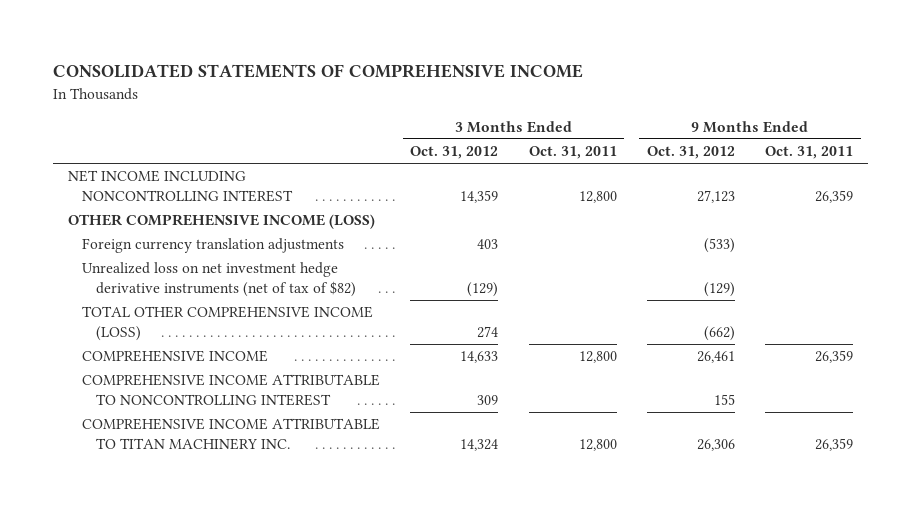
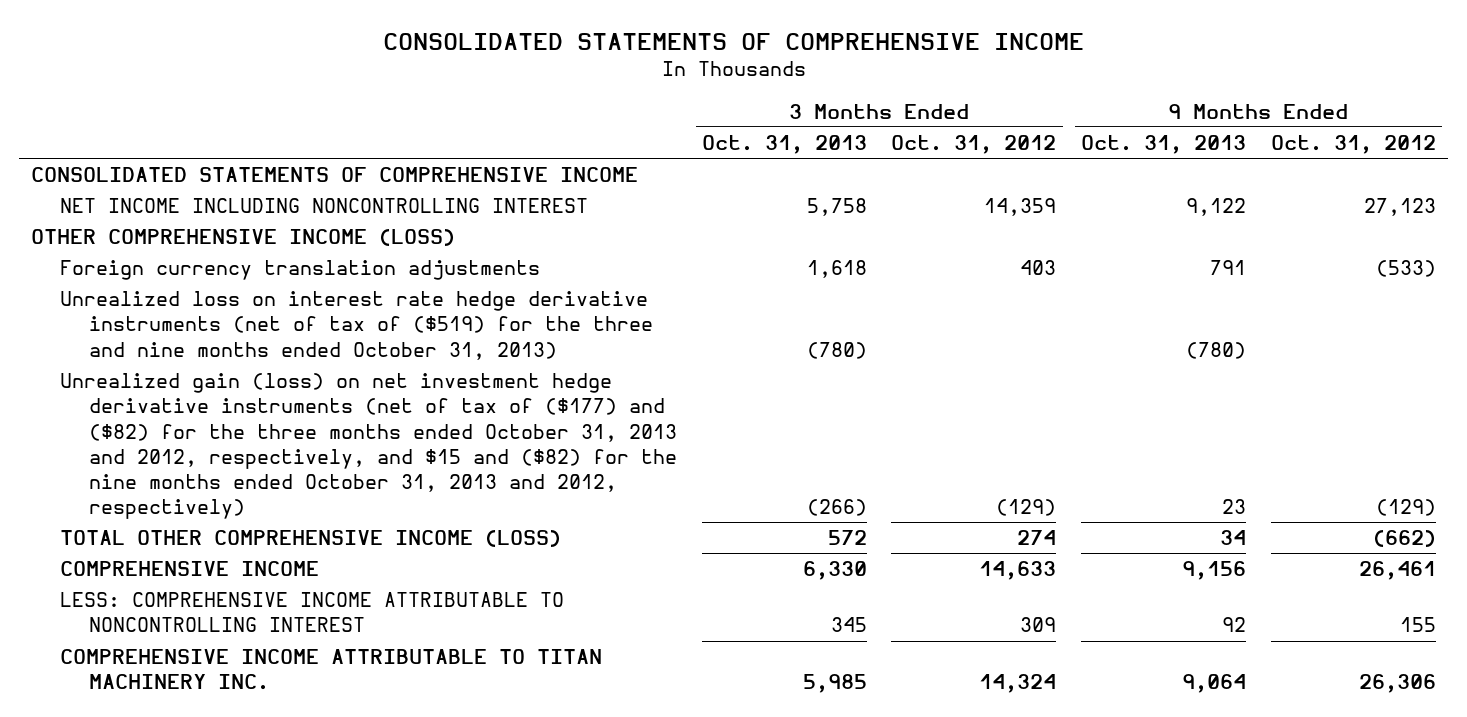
- | 3 Months Ended Oct. 31, 2012 | 3 Months Ended Oct. 31, 2011 | 9 Months Ended Oct. 31, 2012 | 9 Months Ended Oct. 31, 2011
+ | 3 Months Ended Oct. 31, 2013 | 3 Months Ended Oct. 31, 2012 | 9 Months Ended Oct. 31, 2013 | 9 Months Ended Oct. 31, 2012
+ CONSOLIDATED STATEMENTS OF COMPREHENSIVE INCOME
- Unrealized loss on net investment hedge derivative instruments (net of tax of $82) | (129) | | (129) |
+ Unrealized loss on interest rate hedge derivative instruments (net of tax of ($519) for the three and nine months ended October 31, 2013) | (780) | | (780) |
+ Unrealized gain (loss) on net investment hedge derivative instruments (net of tax of ($177) and ($82) for the three months ended October 31, 2013 and 2012, respectively, and $15 and ($82) for the nine months ended October 31, 2013 and 2012, respectively) | (266) | (129) | 23 | (129)
- COMPREHENSIVE INCOME ATTRIBUTABLE TO NONCONTROLLING INTEREST | 309 | | 155 |
+ LESS: COMPREHENSIVE INCOME ATTRIBUTABLE TO NONCONTROLLING INTEREST | 345 | 309 | 92 | 155

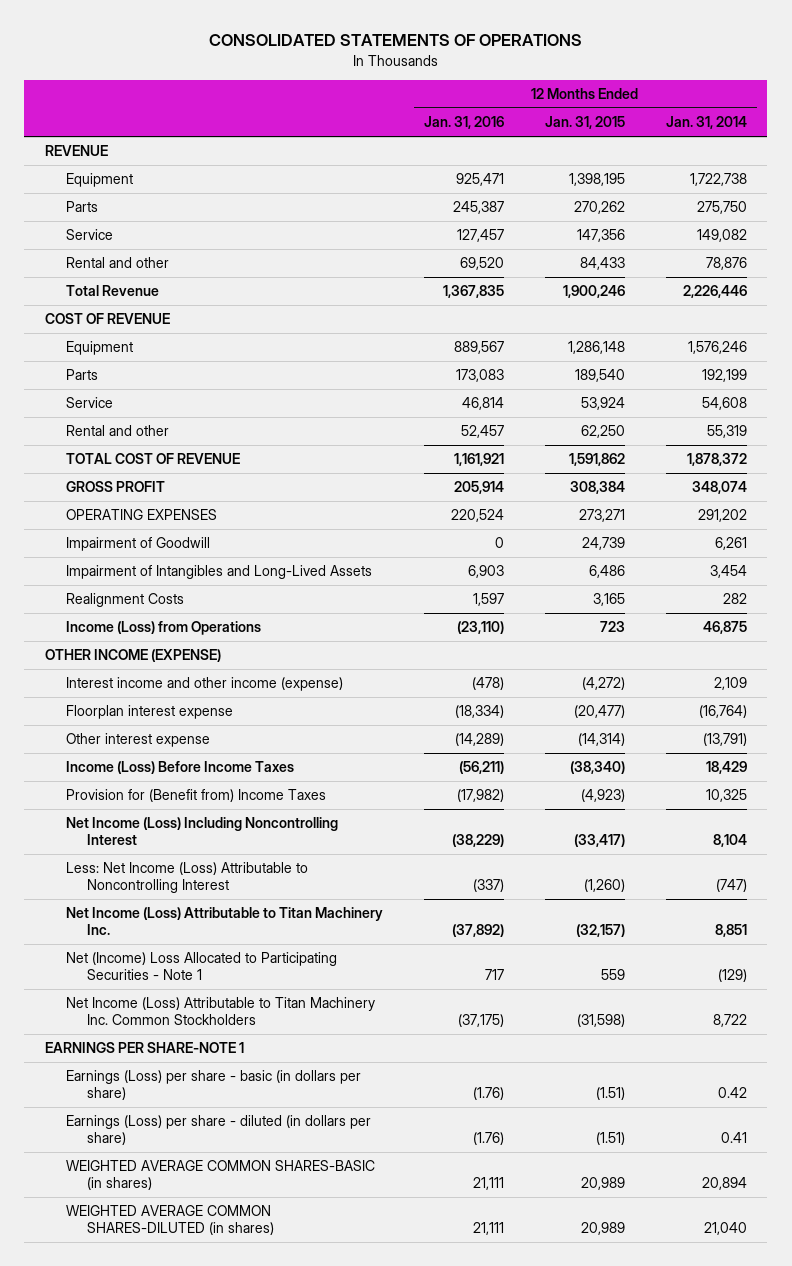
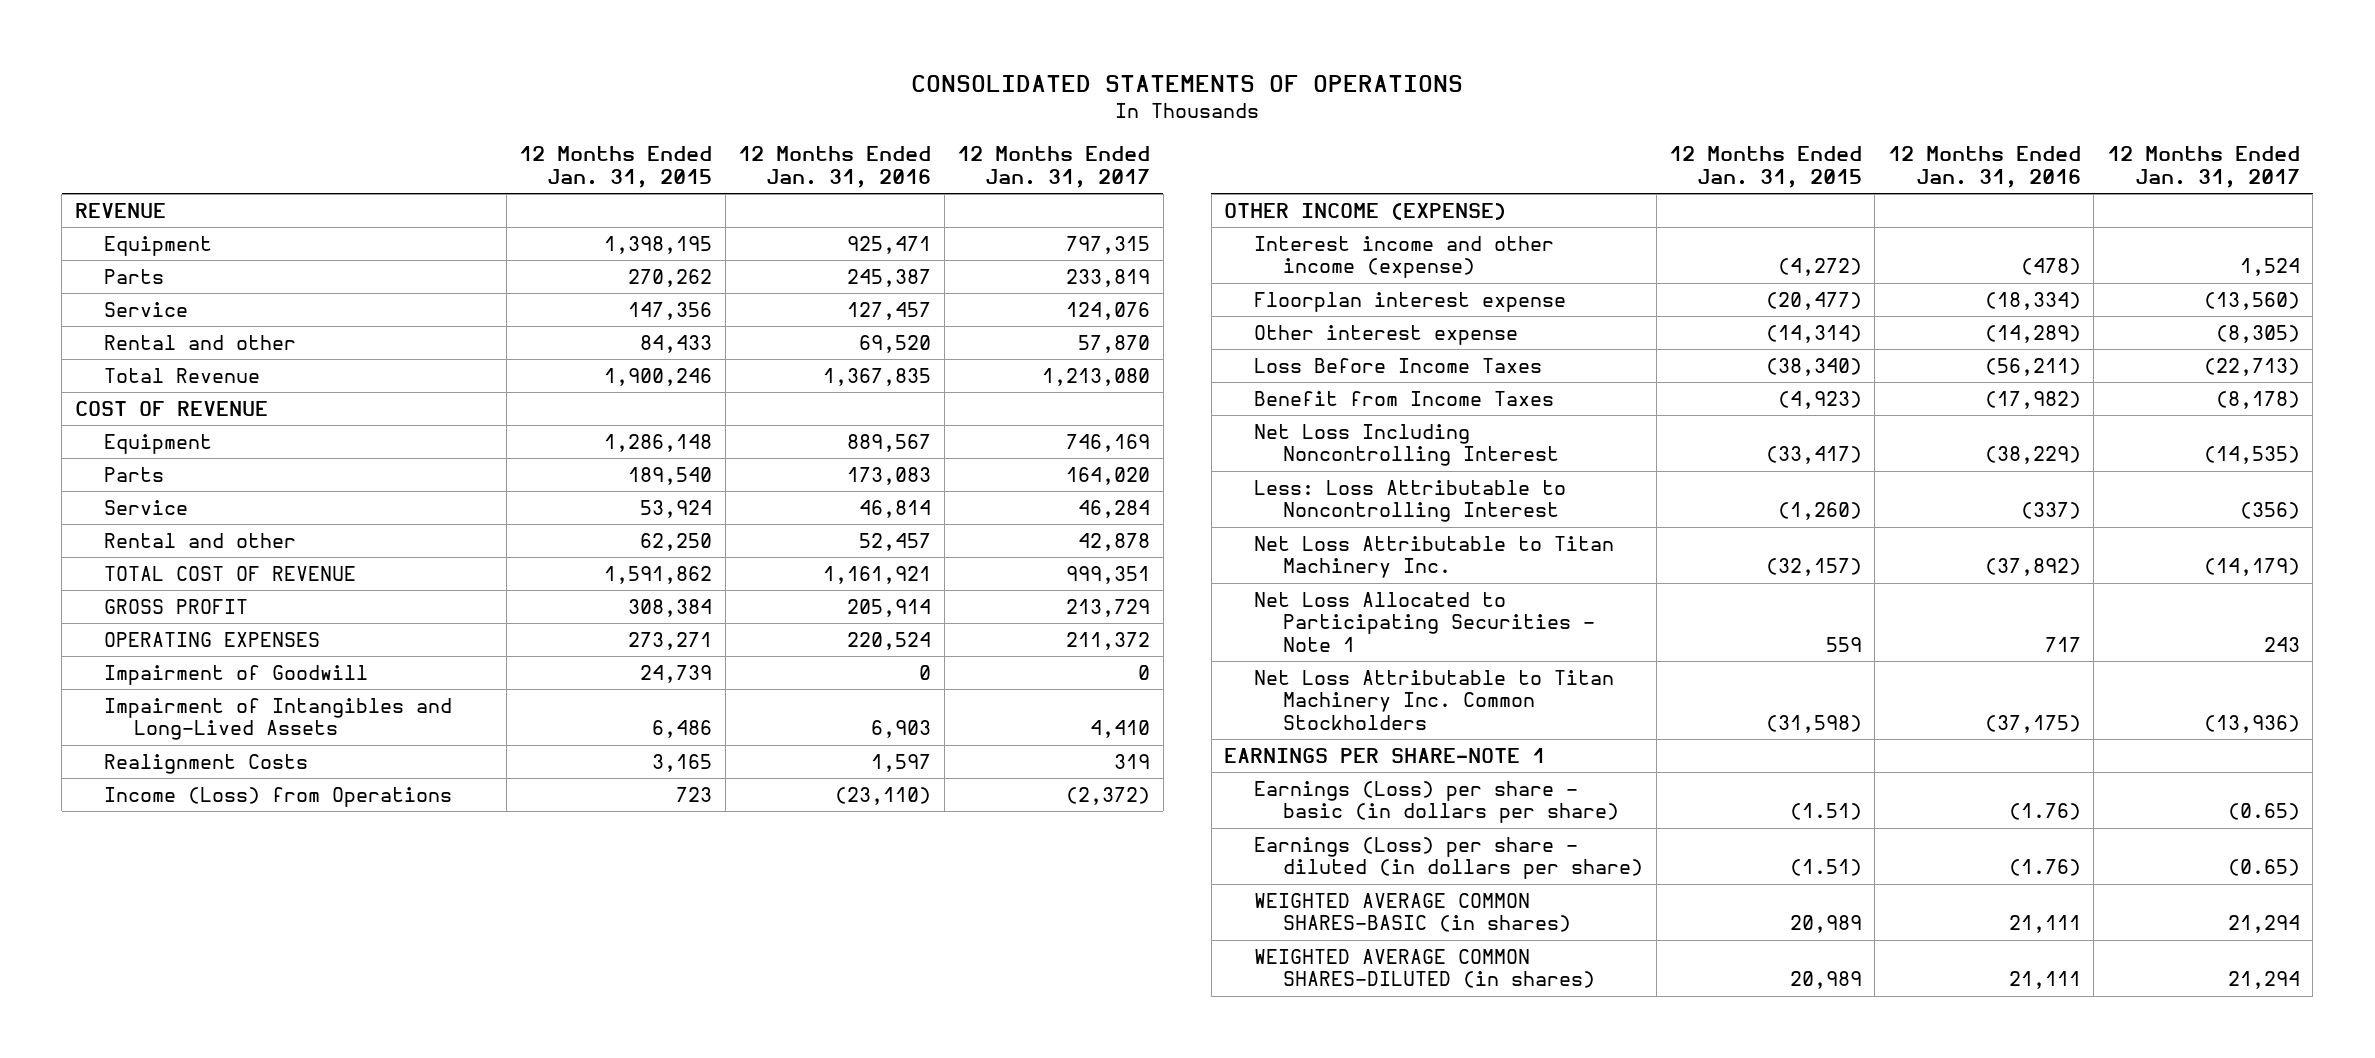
- | 12 Months Ended Jan. 31, 2016 | 12 Months Ended Jan. 31, 2015 | 12 Months Ended Jan. 31, 2014
+ | 12 Months Ended Jan. 31, 2015 | 12 Months Ended Jan. 31, 2016 | 12 Months Ended Jan. 31, 2017
- Income (Loss) Before Income Taxes | (56,211) | (38,340) | 18,429
- Provision for (Benefit from) Income Taxes | (17,982) | (4,923) | 10,325
- Net Income (Loss) Including Noncontrolling Interest | (38,229) | (33,417) | 8,104
- Less: Net Income (Loss) Attributable to Noncontrolling Interest | (337) | (1,260) | (747)
- Net Income (Loss) Attributable to Titan Machinery Inc. | (37,892) | (32,157) | 8,851
- Net (Income) Loss Allocated to Participating Securities - Note 1 | 717 | 559 | (129)
- Net Income (Loss) Attributable to Titan Machinery Inc. Common Stockholders | (37,175) | (31,598) | 8,722
+ Loss Before Income Taxes | (38,340) | (56,211) | (22,713)
+ Benefit from Income Taxes | (4,923) | (17,982) | (8,178)
+ Net Loss Including Noncontrolling Interest | (33,417) | (38,229) | (14,535)
+ Less: Loss Attributable to Noncontrolling Interest | (1,260) | (337) | (356)
+ Net Loss Attributable to Titan Machinery Inc. | (32,157) | (37,892) | (14,179)
+ Net Loss Allocated to Participating Securities - Note 1 | 559 | 717 | 243
+ Net Loss Attributable to Titan Machinery Inc. Common Stockholders | (31,598) | (37,175) | (13,936)

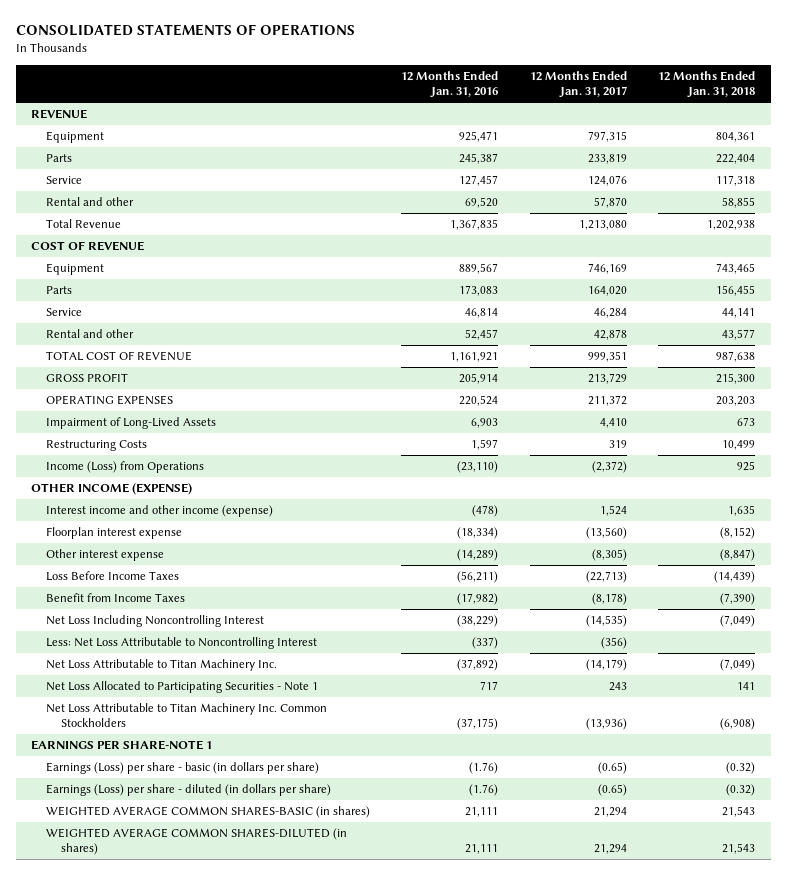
- | 12 Months Ended Jan. 31, 2015 | 12 Months Ended Jan. 31, 2016 | 12 Months Ended Jan. 31, 2017
+ | 12 Months Ended Jan. 31, 2016 | 12 Months Ended Jan. 31, 2017 | 12 Months Ended Jan. 31, 2018
- Impairment of Goodwill | 24,739 | 0 | 0
- Impairment of Intangibles and Long-Lived Assets | 6,486 | 6,903 | 4,410
- Realignment Costs | 3,165 | 1,597 | 319
+ Impairment of Long-Lived Assets | 6,903 | 4,410 | 673
+ Restructuring Costs | 1,597 | 319 | 10,499
- Less: Loss Attributable to Noncontrolling Interest | (1,260) | (337) | (356)
+ Less: Net Loss Attributable to Noncontrolling Interest | (337) | (356) |

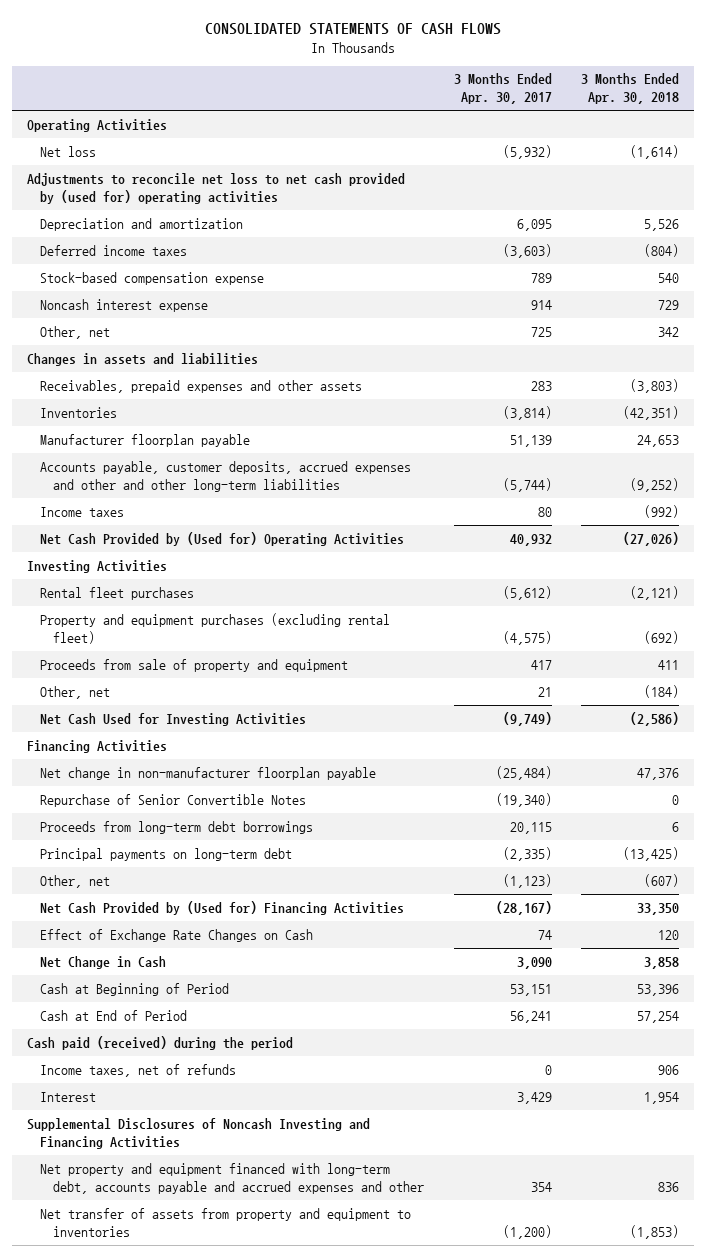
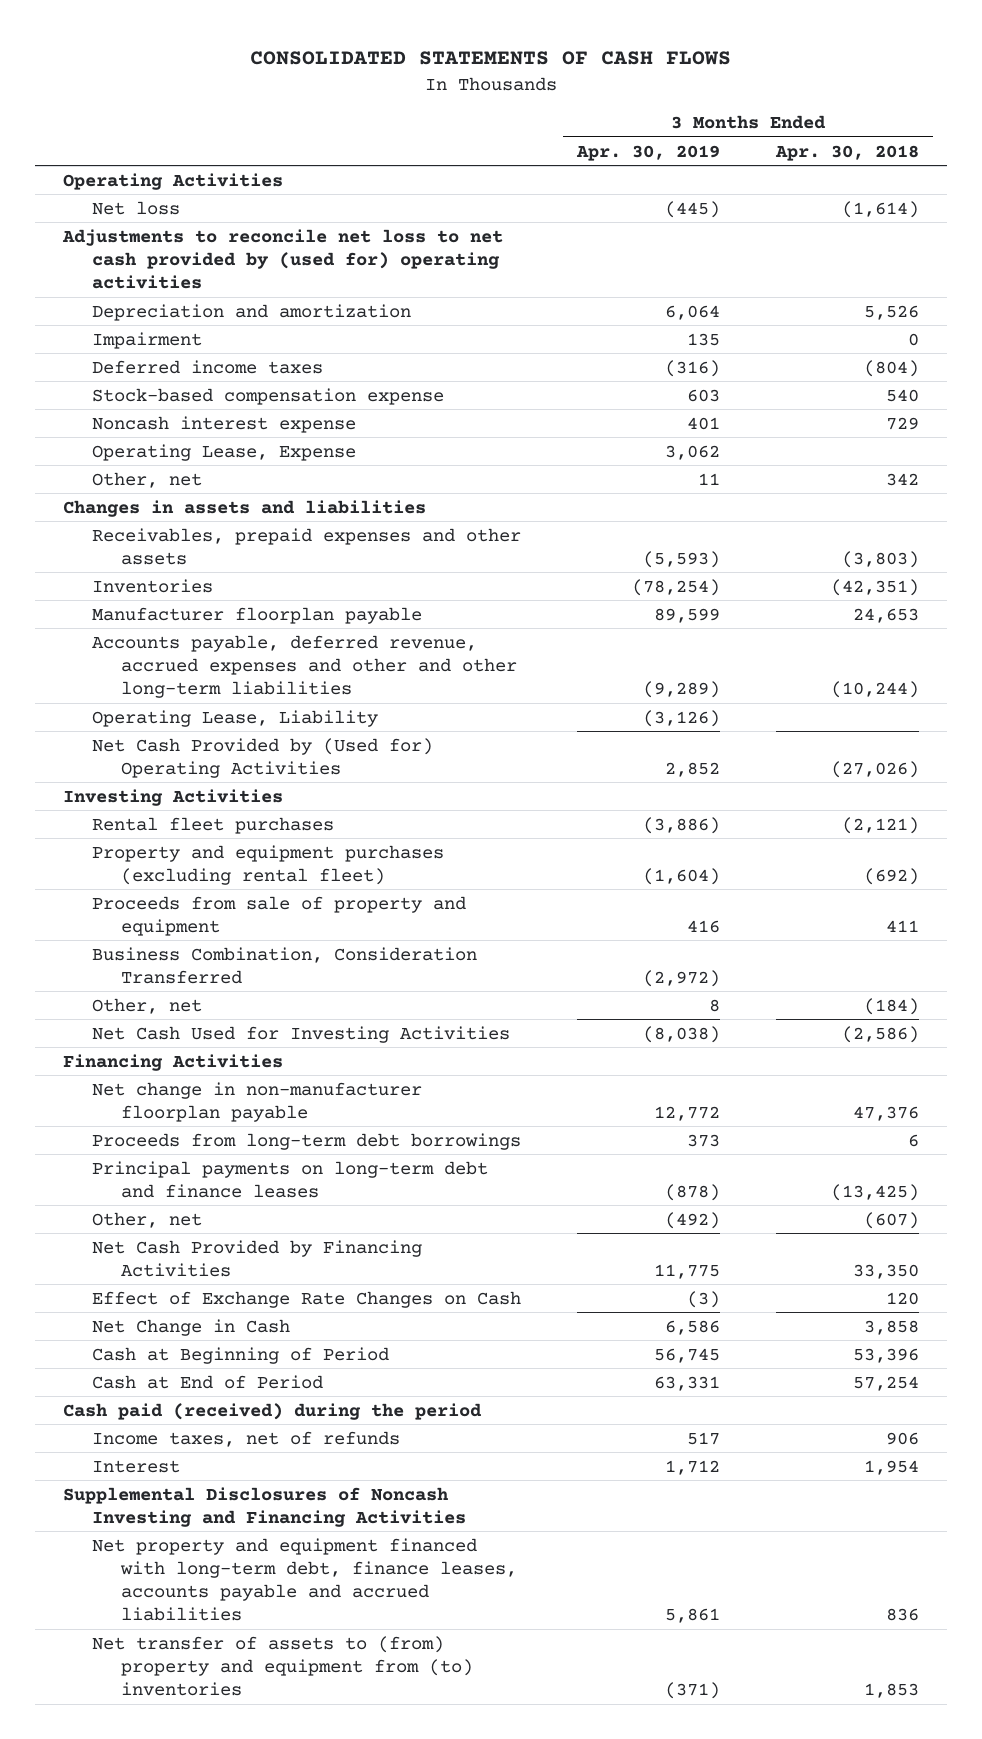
- | 3 Months Ended Apr. 30, 2017 | 3 Months Ended Apr. 30, 2018
+ | 3 Months Ended Apr. 30, 2019 | 3 Months Ended Apr. 30, 2018
+ Impairment | 135 | 0
+ Operating Lease, Expense | 3,062 |
- Accounts payable, customer deposits, accrued expenses and other and other long-term liabilities | (5,744) | (9,252)
- Income taxes | 80 | (992)
+ Accounts payable, deferred revenue, accrued expenses and other and other long-term liabilities | (9,289) | (10,244)
+ Operating Lease, Liability | (3,126) |
+ Business Combination, Consideration Transferred | (2,972) |
- Repurchase of Senior Convertible Notes | (19,340) | 0
- Principal payments on long-term debt | (2,335) | (13,425)
+ Principal payments on long-term debt and finance leases | (878) | (13,425)
- Net Cash Provided by (Used for) Financing Activities | (28,167) | 33,350
+ Net Cash Provided by Financing Activities | 11,775 | 33,350
- Net property and equipment financed with long-term debt, accounts payable and accrued expenses and other | 354 | 836
- Net transfer of assets from property and equipment to inventories | (1,200) | (1,853)
+ Net property and equipment financed with long-term debt, finance leases, accounts payable and accrued liabilities | 5,861 | 836
+ Net transfer of assets to (from) property and equipment from (to) inventories | (371) | 1,853

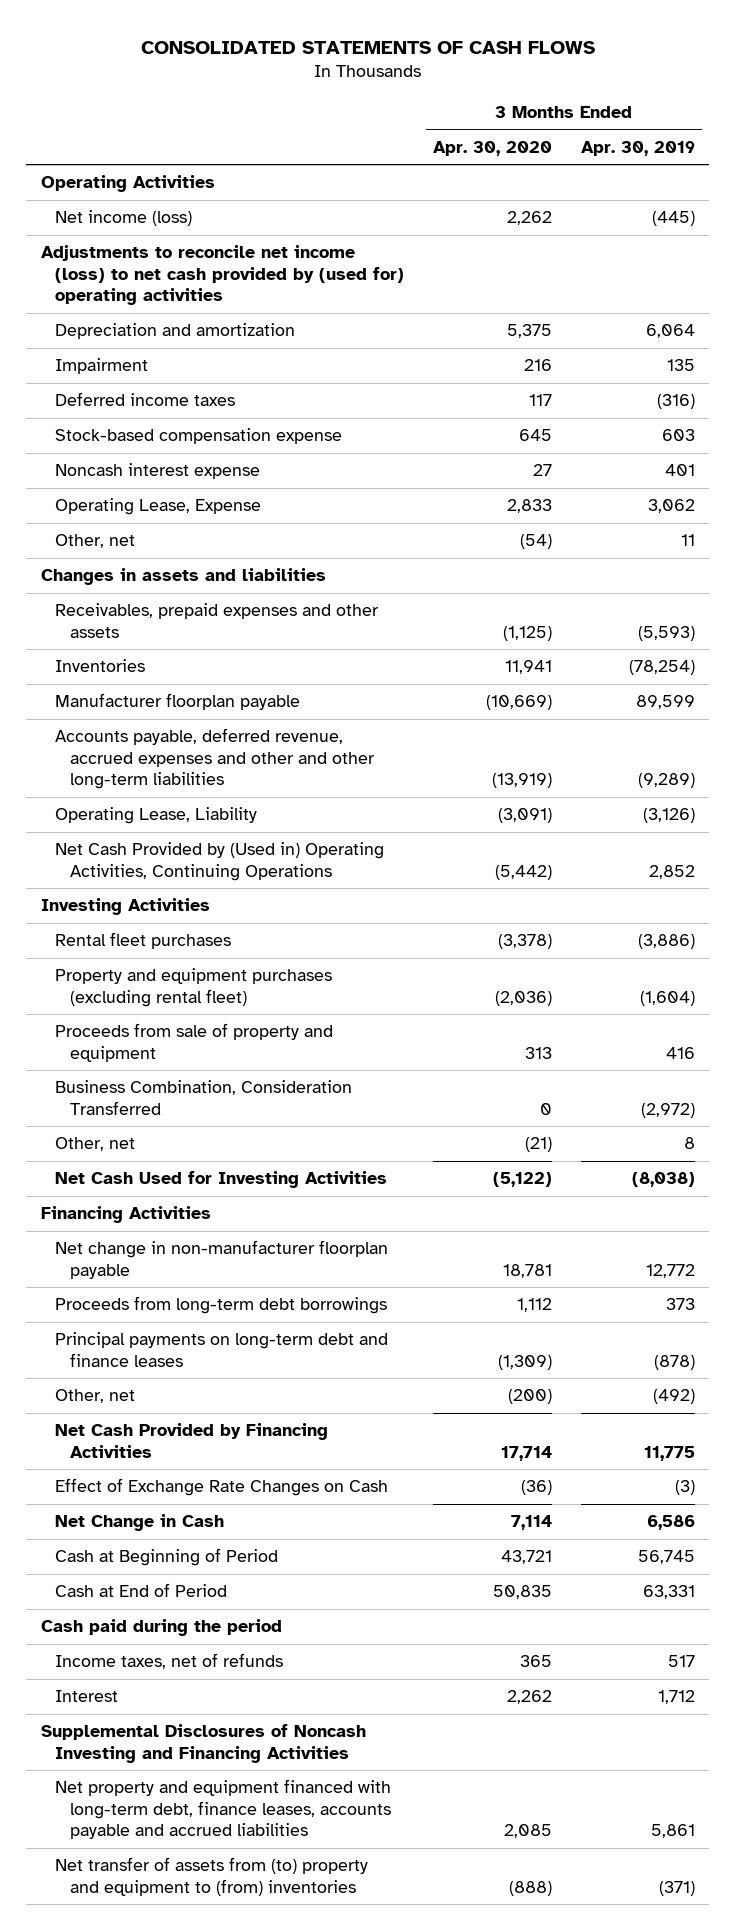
- | 3 Months Ended Apr. 30, 2019 | 3 Months Ended Apr. 30, 2018
+ | 3 Months Ended Apr. 30, 2020 | 3 Months Ended Apr. 30, 2019
- Net loss | (445) | (1,614)
- Adjustments to reconcile net loss to net cash provided by (used for) operating activities
+ Net income (loss) | 2,262 | (445)
+ Adjustments to reconcile net income (loss) to net cash provided by (used for) operating activities
- Net Cash Provided by (Used for) Operating Activities | 2,852 | (27,026)
+ Net Cash Provided by (Used in) Operating Activities, Continuing Operations | (5,442) | 2,852
- Cash paid (received) during the period
+ Cash paid during the period
- Net transfer of assets to (from) property and equipment from (to) inventories | (371) | 1,853
+ Net transfer of assets from (to) property and equipment to (from) inventories | (888) | (371)

